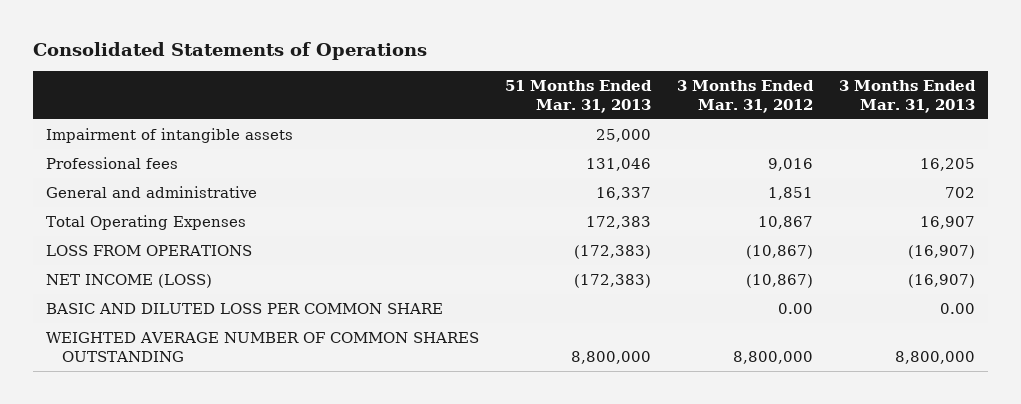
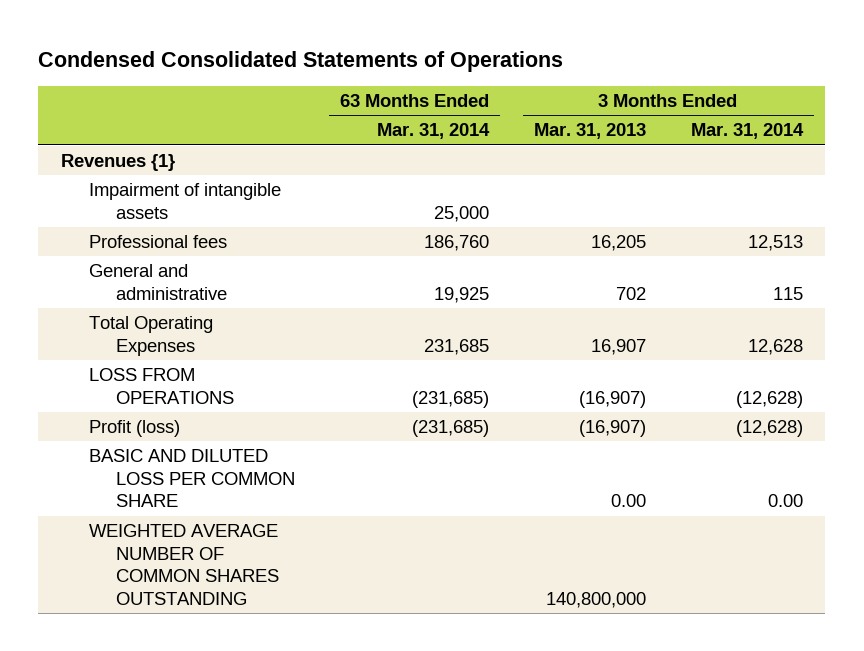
- Consolidated Statements of Operations
+ Condensed Consolidated Statements of Operations
- | 51 Months Ended Mar. 31, 2013 | 3 Months Ended Mar. 31, 2012 | 3 Months Ended Mar. 31, 2013
+ | 63 Months Ended Mar. 31, 2014 | 3 Months Ended Mar. 31, 2013 | 3 Months Ended Mar. 31, 2014
+ Revenues {1}
- NET INCOME (LOSS) | (172,383) | (10,867) | (16,907)
+ Profit (loss) | (231,685) | (16,907) | (12,628)
- WEIGHTED AVERAGE NUMBER OF COMMON SHARES OUTSTANDING | 8,800,000 | 8,800,000 | 8,800,000
+ WEIGHTED AVERAGE NUMBER OF COMMON SHARES OUTSTANDING | | 140,800,000 |

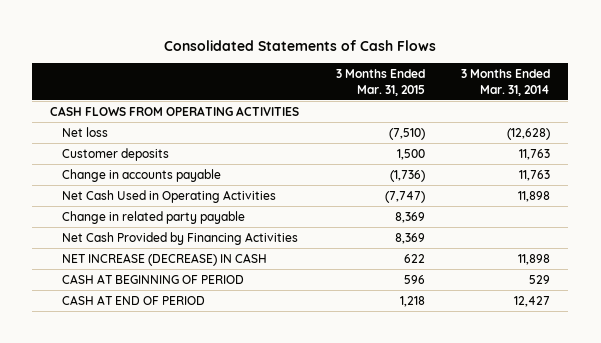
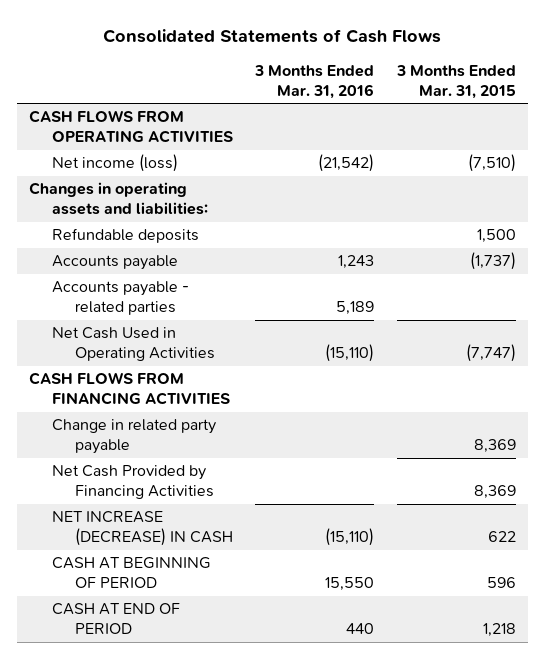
- | 3 Months Ended Mar. 31, 2015 | 3 Months Ended Mar. 31, 2014
+ | 3 Months Ended Mar. 31, 2016 | 3 Months Ended Mar. 31, 2015
- Net loss | (7,510) | (12,628)
- Customer deposits | 1,500 | 11,763
- Change in accounts payable | (1,736) | 11,763
+ Net income (loss) | (21,542) | (7,510)
+ Changes in operating assets and liabilities:
+ Refundable deposits | | 1,500
+ Accounts payable | 1,243 | (1,737)
+ Accounts payable - related parties | 5,189 |
+ CASH FLOWS FROM FINANCING ACTIVITIES

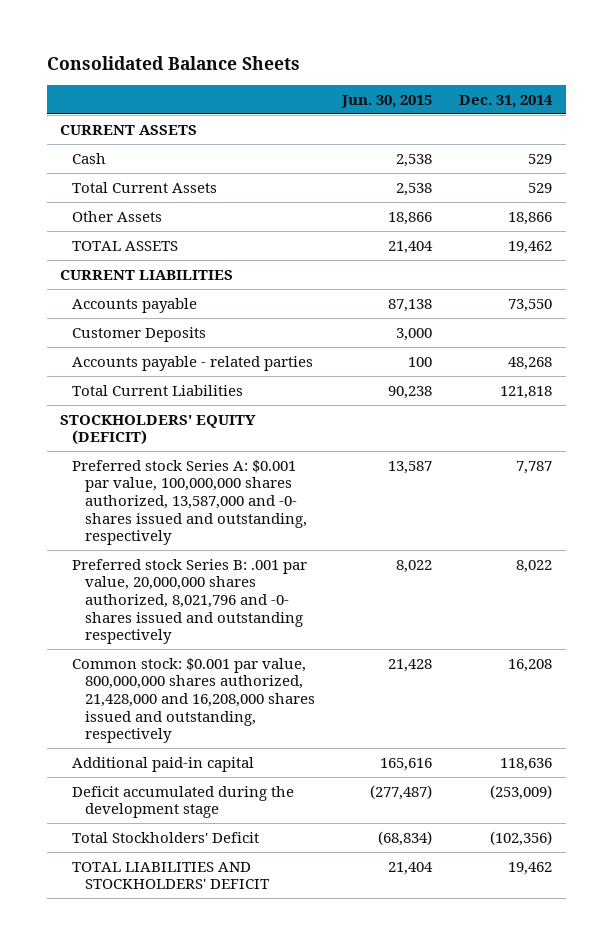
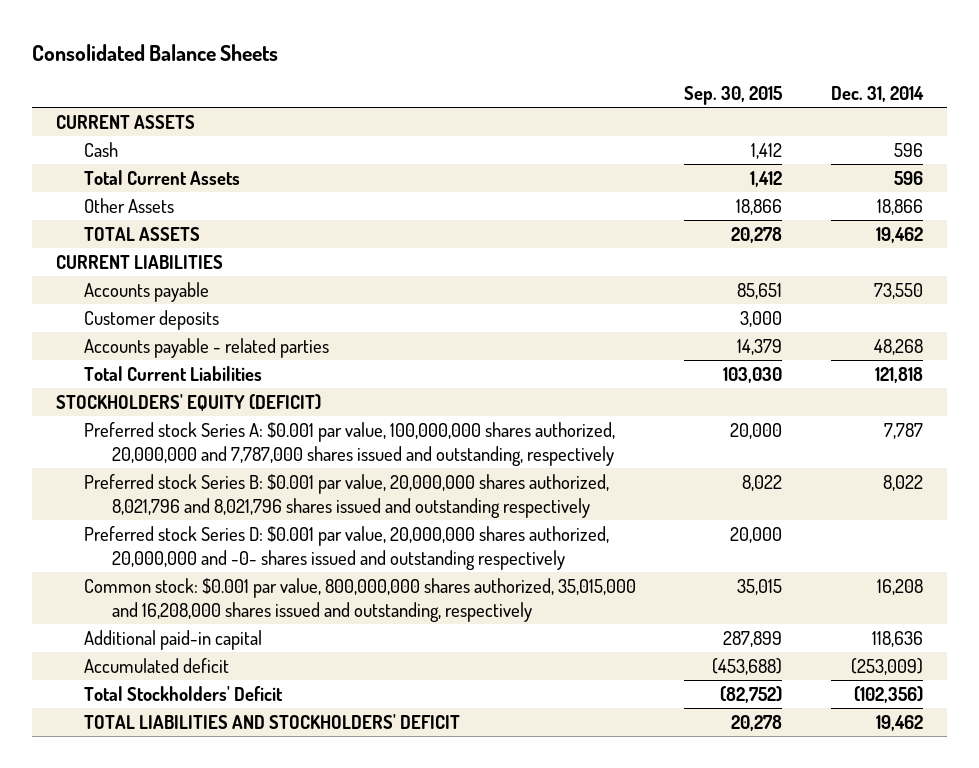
- | Jun. 30, 2015 | Dec. 31, 2014
+ | Sep. 30, 2015 | Dec. 31, 2014
- Cash | 2,538 | 529
- Total Current Assets | 2,538 | 529
+ Cash | 1,412 | 596
+ Total Current Assets | 1,412 | 596
- Customer Deposits | 3,000 |
+ Customer deposits | 3,000 |
- Preferred stock Series A: $0.001 par value, 100,000,000 shares authorized, 13,587,000 and -0- shares issued and outstanding, respectively | 13,587 | 7,787
- Preferred stock Series B: .001 par value, 20,000,000 shares authorized, 8,021,796 and -0- shares issued and outstanding respectively | 8,022 | 8,022
- Common stock: $0.001 par value, 800,000,000 shares authorized, 21,428,000 and 16,208,000 shares issued and outstanding, respectively | 21,428 | 16,208
+ Preferred stock Series A: $0.001 par value, 100,000,000 shares authorized, 20,000,000 and 7,787,000 shares issued and outstanding, respectively | 20,000 | 7,787
+ Preferred stock Series B: $0.001 par value, 20,000,000 shares authorized, 8,021,796 and 8,021,796 shares issued and outstanding respectively | 8,022 | 8,022
+ Preferred stock Series D: $0.001 par value, 20,000,000 shares authorized, 20,000,000 and -0- shares issued and outstanding respectively | 20,000 |
+ Common stock: $0.001 par value, 800,000,000 shares authorized, 35,015,000 and 16,208,000 shares issued and outstanding, respectively | 35,015 | 16,208
- Deficit accumulated during the development stage | (277,487) | (253,009)
+ Accumulated deficit | (453,688) | (253,009)

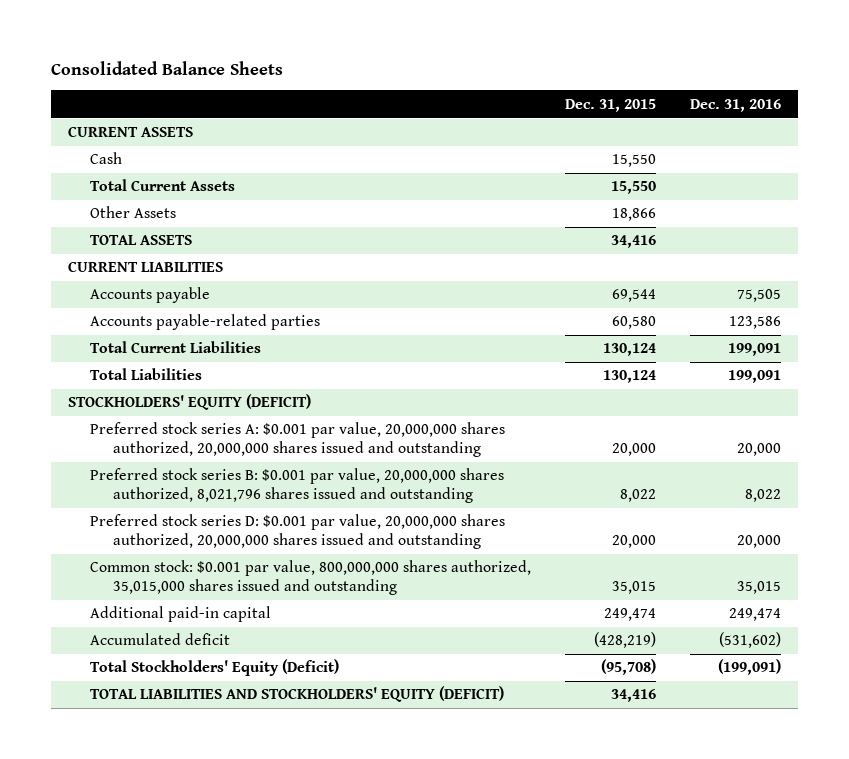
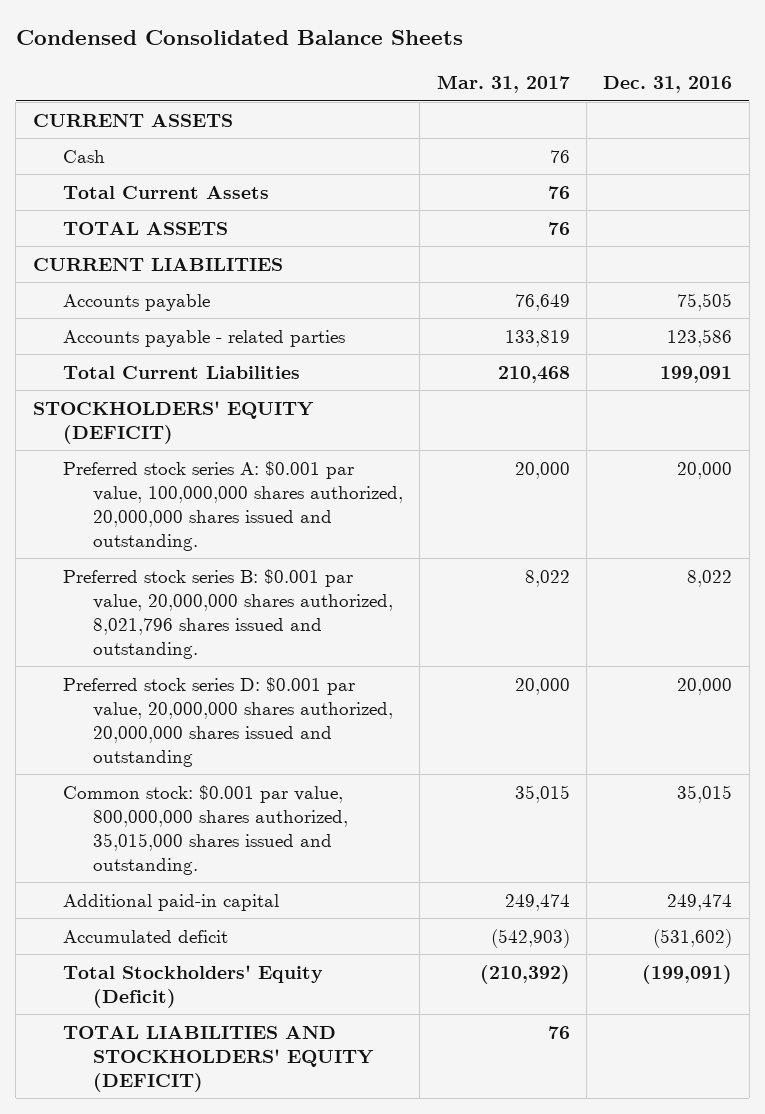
- Consolidated Balance Sheets
+ Condensed Consolidated Balance Sheets
- | Dec. 31, 2015 | Dec. 31, 2016
+ | Mar. 31, 2017 | Dec. 31, 2016
- Other Assets | 18,866 |
- Accounts payable-related parties | 60,580 | 123,586
+ Accounts payable - related parties | 133,819 | 123,586
- Total Liabilities | 130,124 | 199,091
- Preferred stock series A: $0.001 par value, 20,000,000 shares authorized, 20,000,000 shares issued and outstanding | 20,000 | 20,000
- Preferred stock series B: $0.001 par value, 20,000,000 shares authorized, 8,021,796 shares issued and outstanding | 8,022 | 8,022
+ Preferred stock series A: $0.001 par value, 100,000,000 shares authorized, 20,000,000 shares issued and outstanding. | 20,000 | 20,000
+ Preferred stock series B: $0.001 par value, 20,000,000 shares authorized, 8,021,796 shares issued and outstanding. | 8,022 | 8,022
- Common stock: $0.001 par value, 800,000,000 shares authorized, 35,015,000 shares issued and outstanding | 35,015 | 35,015
+ Common stock: $0.001 par value, 800,000,000 shares authorized, 35,015,000 shares issued and outstanding. | 35,015 | 35,015

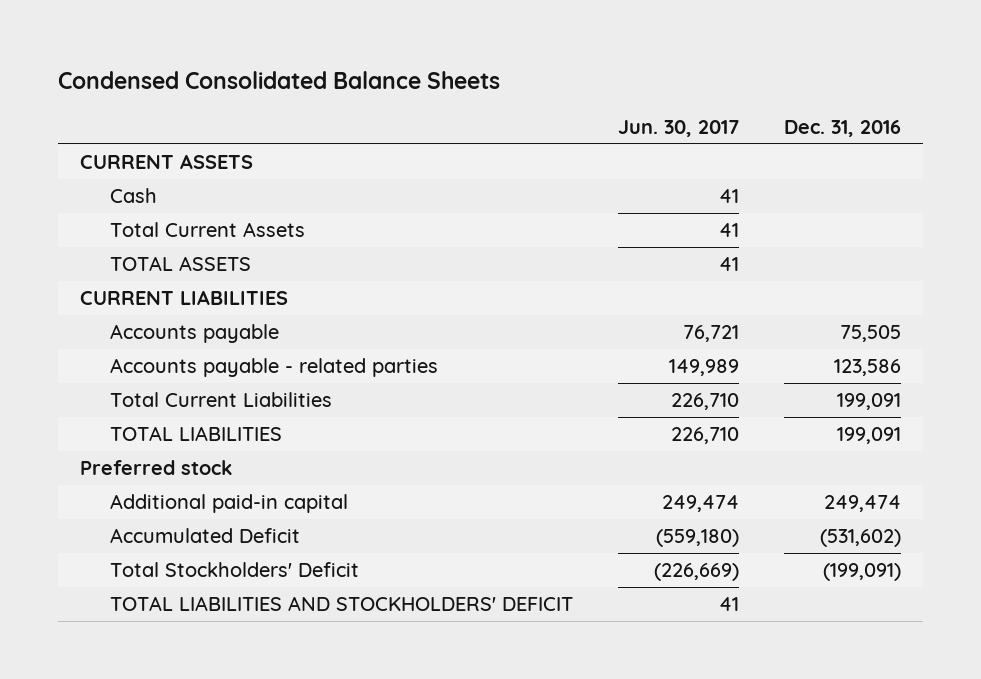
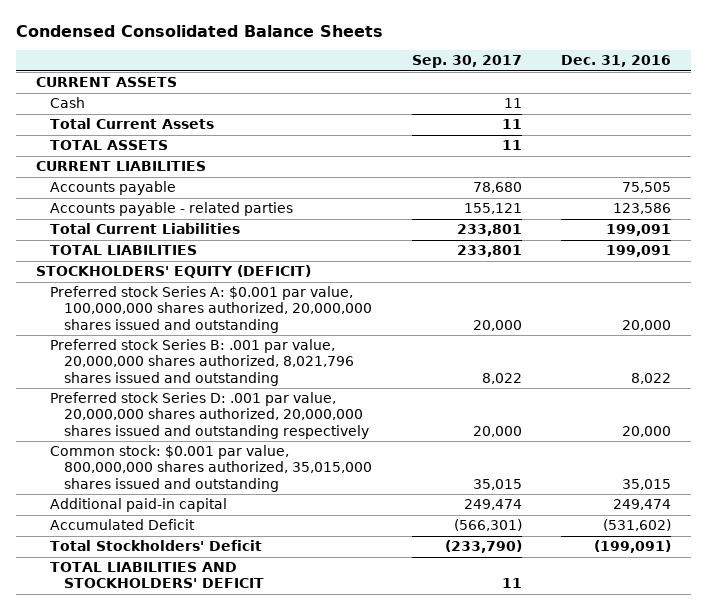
- | Jun. 30, 2017 | Dec. 31, 2016
+ | Sep. 30, 2017 | Dec. 31, 2016
- Preferred stock
+ STOCKHOLDERS' EQUITY (DEFICIT)
+ Preferred stock Series A: $0.001 par value, 100,000,000 shares authorized, 20,000,000 shares issued and outstanding | 20,000 | 20,000
+ Preferred stock Series B: .001 par value, 20,000,000 shares authorized, 8,021,796 shares issued and outstanding | 8,022 | 8,022
+ Preferred stock Series D: .001 par value, 20,000,000 shares authorized, 20,000,000 shares issued and outstanding respectively | 20,000 | 20,000
+ Common stock: $0.001 par value, 800,000,000 shares authorized, 35,015,000 shares issued and outstanding | 35,015 | 35,015

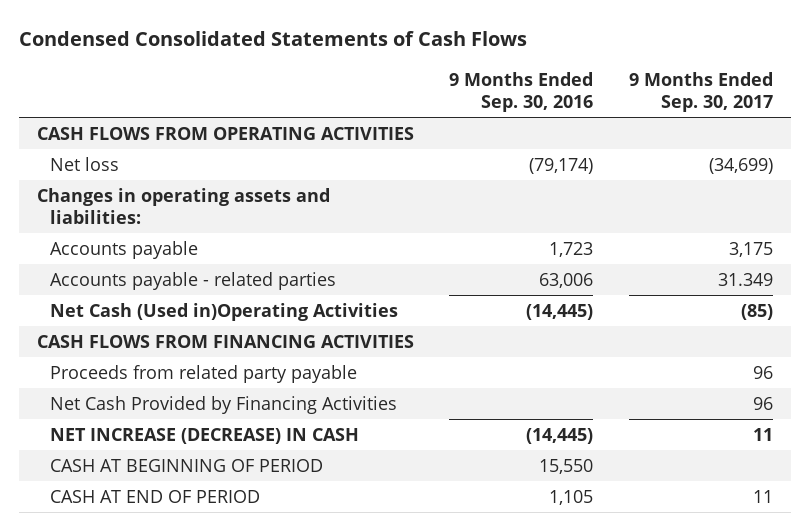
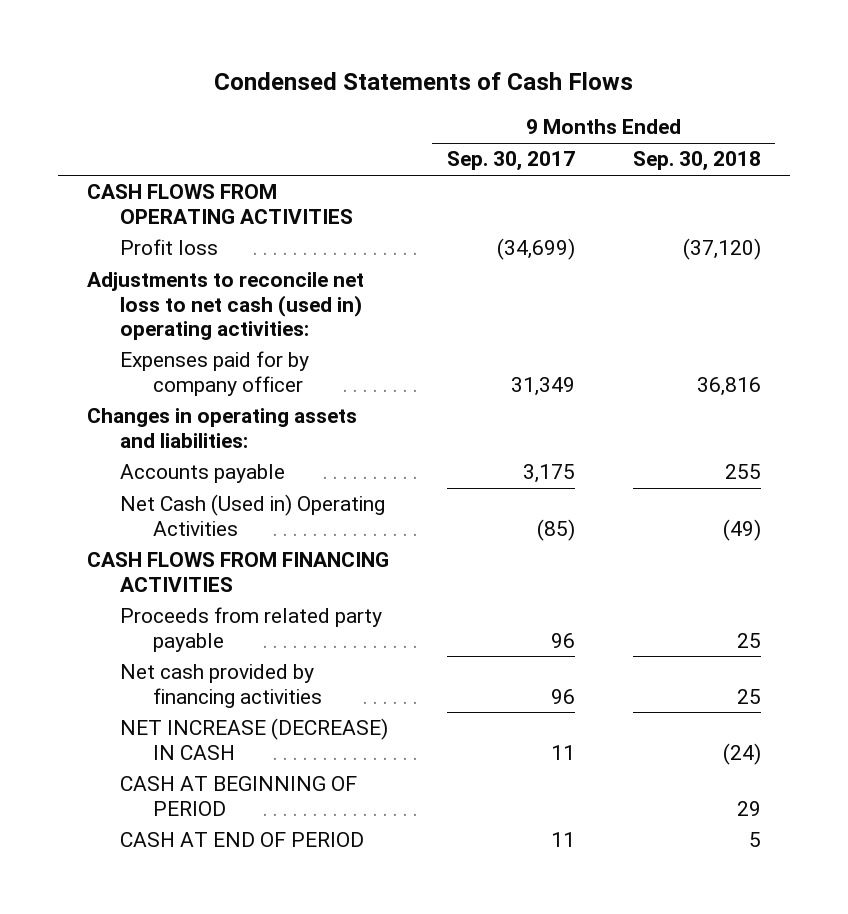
- Condensed Consolidated Statements of Cash Flows
+ Condensed Statements of Cash Flows
- | 9 Months Ended Sep. 30, 2016 | 9 Months Ended Sep. 30, 2017
+ | 9 Months Ended Sep. 30, 2017 | 9 Months Ended Sep. 30, 2018
- Net loss | (79,174) | (34,699)
+ Profit loss | (34,699) | (37,120)
+ Adjustments to reconcile net loss to net cash (used in) operating activities:
+ Expenses paid for by company officer | 31,349 | 36,816
- Accounts payable - related parties | 63,006 | 31.349
- Net Cash (Used in)Operating Activities | (14,445) | (85)
+ Net Cash (Used in) Operating Activities | (85) | (49)
- Net Cash Provided by Financing Activities | | 96
+ Net cash provided by financing activities | 96 | 25

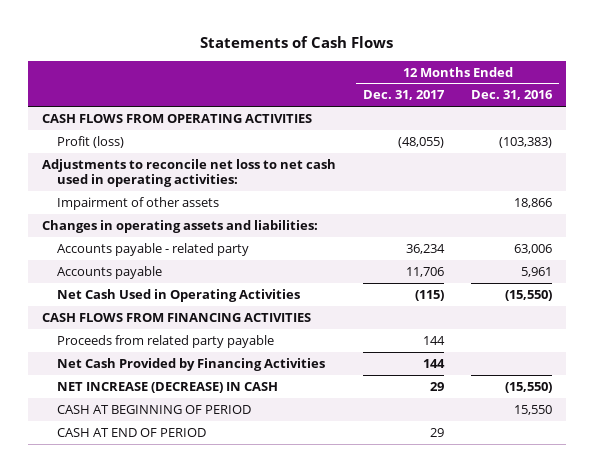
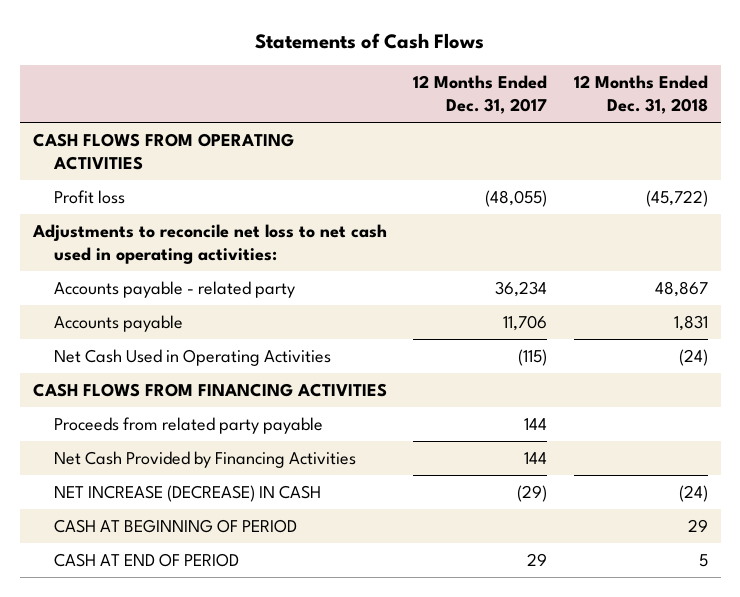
- | 12 Months Ended Dec. 31, 2017 | 12 Months Ended Dec. 31, 2016
+ | 12 Months Ended Dec. 31, 2017 | 12 Months Ended Dec. 31, 2018
- Profit (loss) | (48,055) | (103,383)
+ Profit loss | (48,055) | (45,722)
- Impairment of other assets | | 18,866
- Changes in operating assets and liabilities:
- NET INCREASE (DECREASE) IN CASH | 29 | (15,550)
+ NET INCREASE (DECREASE) IN CASH | (29) | (24)

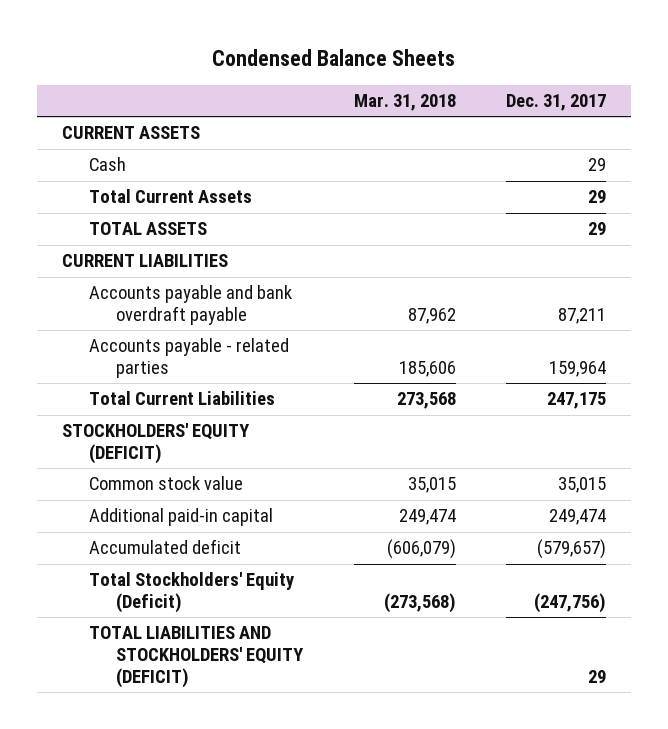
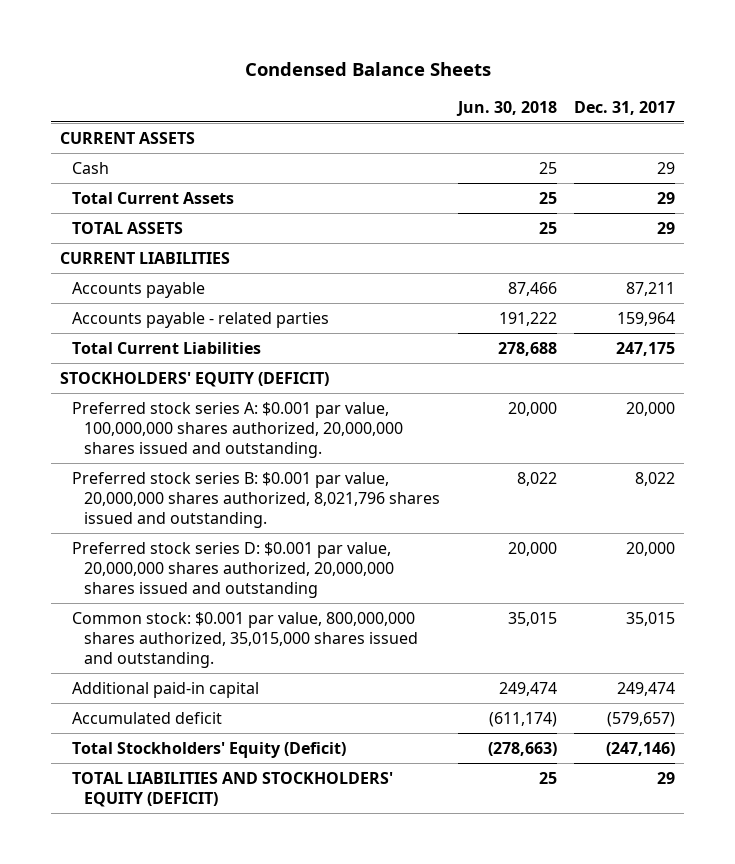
- | Mar. 31, 2018 | Dec. 31, 2017
+ | Jun. 30, 2018 | Dec. 31, 2017
- Accounts payable and bank overdraft payable | 87,962 | 87,211
+ Accounts payable | 87,466 | 87,211
- Common stock value | 35,015 | 35,015
+ Preferred stock series A: $0.001 par value, 100,000,000 shares authorized, 20,000,000 shares issued and outstanding. | 20,000 | 20,000
+ Preferred stock series B: $0.001 par value, 20,000,000 shares authorized, 8,021,796 shares issued and outstanding. | 8,022 | 8,022
+ Preferred stock series D: $0.001 par value, 20,000,000 shares authorized, 20,000,000 shares issued and outstanding | 20,000 | 20,000
+ Common stock: $0.001 par value, 800,000,000 shares authorized, 35,015,000 shares issued and outstanding. | 35,015 | 35,015
- Total Stockholders' Equity (Deficit) | (273,568) | (247,756)
+ Total Stockholders' Equity (Deficit) | (278,663) | (247,146)

